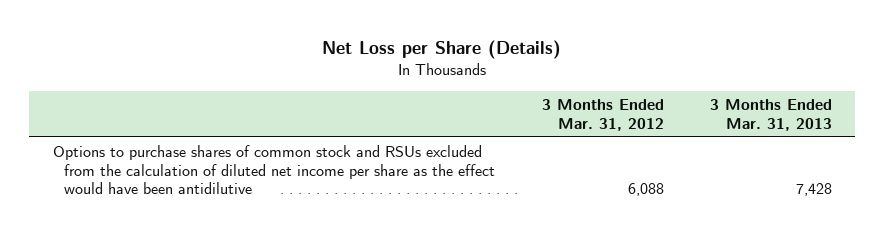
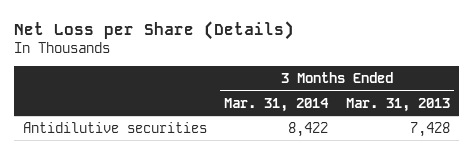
- | 3 Months Ended Mar. 31, 2012 | 3 Months Ended Mar. 31, 2013
+ | 3 Months Ended Mar. 31, 2014 | 3 Months Ended Mar. 31, 2013
- Options to purchase shares of common stock and RSUs excluded from the calculation of diluted net income per share as the effect would have been antidilutive | 6,088 | 7,428
+ Antidilutive securities | 8,422 | 7,428

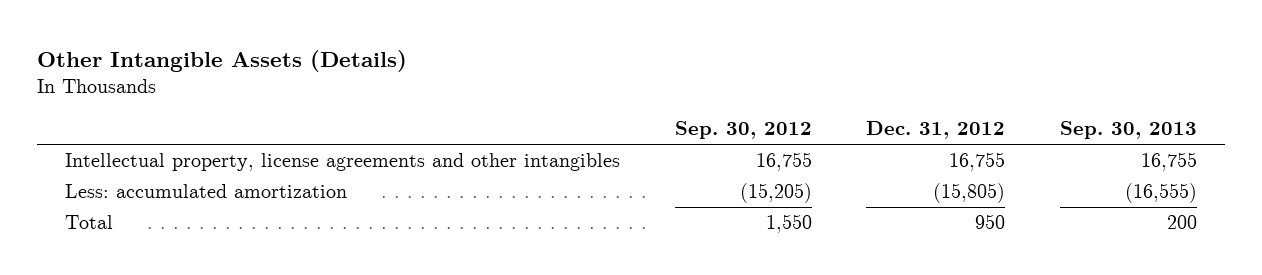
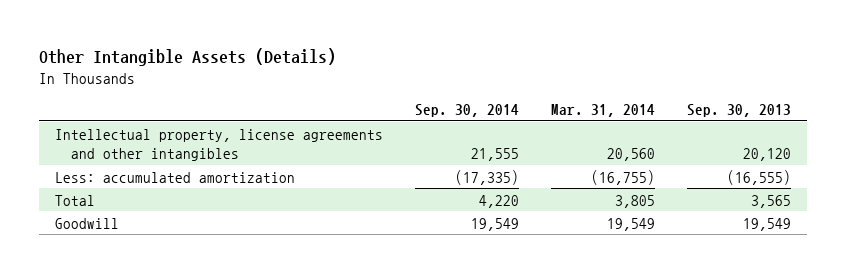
- | Sep. 30, 2012 | Dec. 31, 2012 | Sep. 30, 2013
+ | Sep. 30, 2014 | Mar. 31, 2014 | Sep. 30, 2013
- Intellectual property, license agreements and other intangibles | 16,755 | 16,755 | 16,755
+ Intellectual property, license agreements and other intangibles | 21,555 | 20,560 | 20,120
- Total | 1,550 | 950 | 200
+ Total | 4,220 | 3,805 | 3,565
+ Goodwill | 19,549 | 19,549 | 19,549

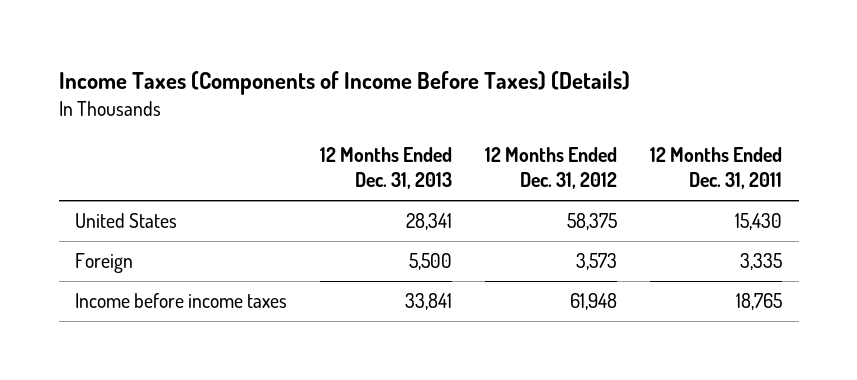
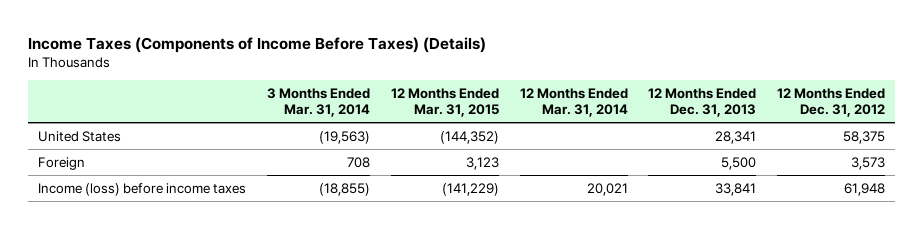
- | 12 Months Ended Dec. 31, 2013 | 12 Months Ended Dec. 31, 2012 | 12 Months Ended Dec. 31, 2011
+ | 3 Months Ended Mar. 31, 2014 | 12 Months Ended Mar. 31, 2015 | 12 Months Ended Mar. 31, 2014 | 12 Months Ended Dec. 31, 2013 | 12 Months Ended Dec. 31, 2012
- Income before income taxes | 33,841 | 61,948 | 18,765
+ Income (loss) before income taxes | (18,855) | (141,229) | 20,021 | 33,841 | 61,948

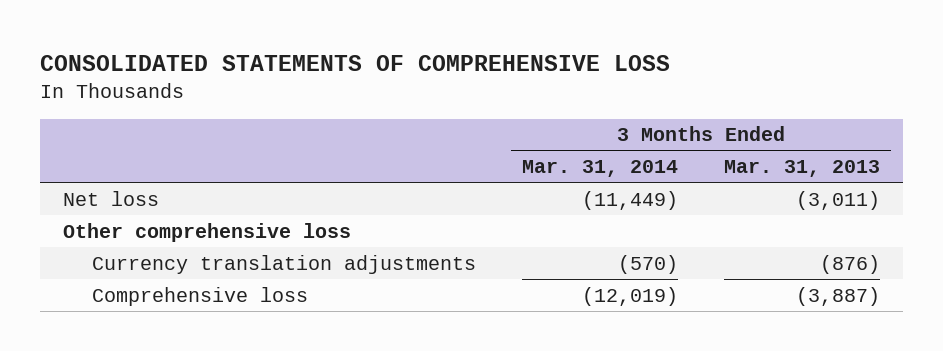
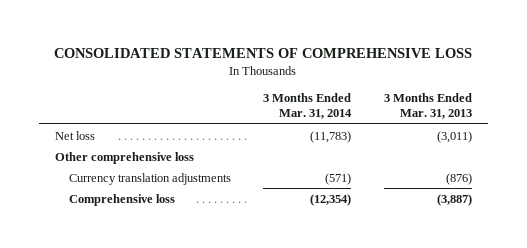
- Net loss | (11,449) | (3,011)
+ Net loss | (11,783) | (3,011)
- Currency translation adjustments | (570) | (876)
- Comprehensive loss | (12,019) | (3,887)
+ Currency translation adjustments | (571) | (876)
+ Comprehensive loss | (12,354) | (3,887)

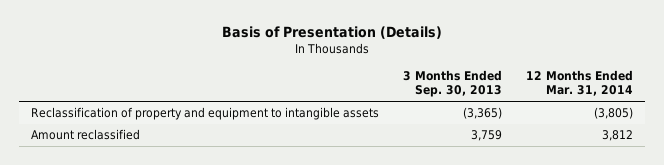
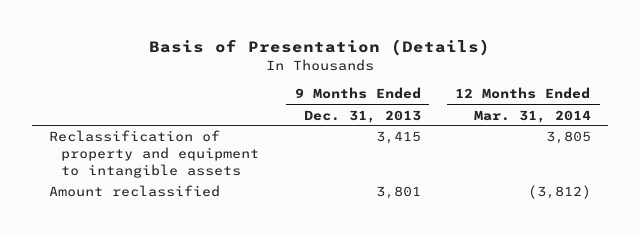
- | 3 Months Ended Sep. 30, 2013 | 12 Months Ended Mar. 31, 2014
+ | 9 Months Ended Dec. 31, 2013 | 12 Months Ended Mar. 31, 2014
- Reclassification of property and equipment to intangible assets | (3,365) | (3,805)
- Amount reclassified | 3,759 | 3,812
+ Reclassification of property and equipment to intangible assets | 3,415 | 3,805
+ Amount reclassified | 3,801 | (3,812)

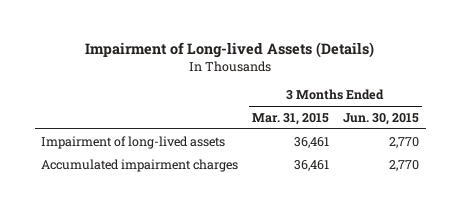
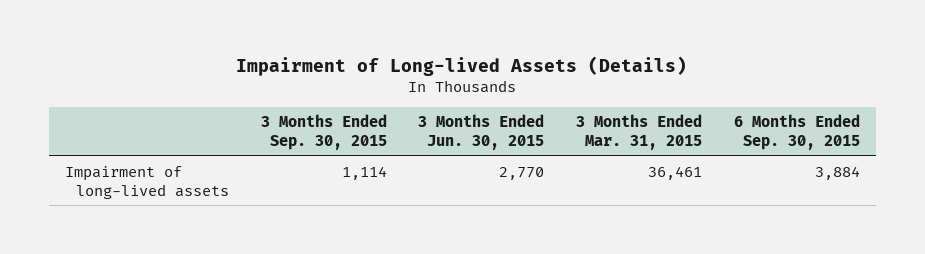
- | 3 Months Ended Mar. 31, 2015 | 3 Months Ended Jun. 30, 2015
+ | 3 Months Ended Sep. 30, 2015 | 3 Months Ended Jun. 30, 2015 | 3 Months Ended Mar. 31, 2015 | 6 Months Ended Sep. 30, 2015
- Accumulated impairment charges | 36,461 | 2,770

